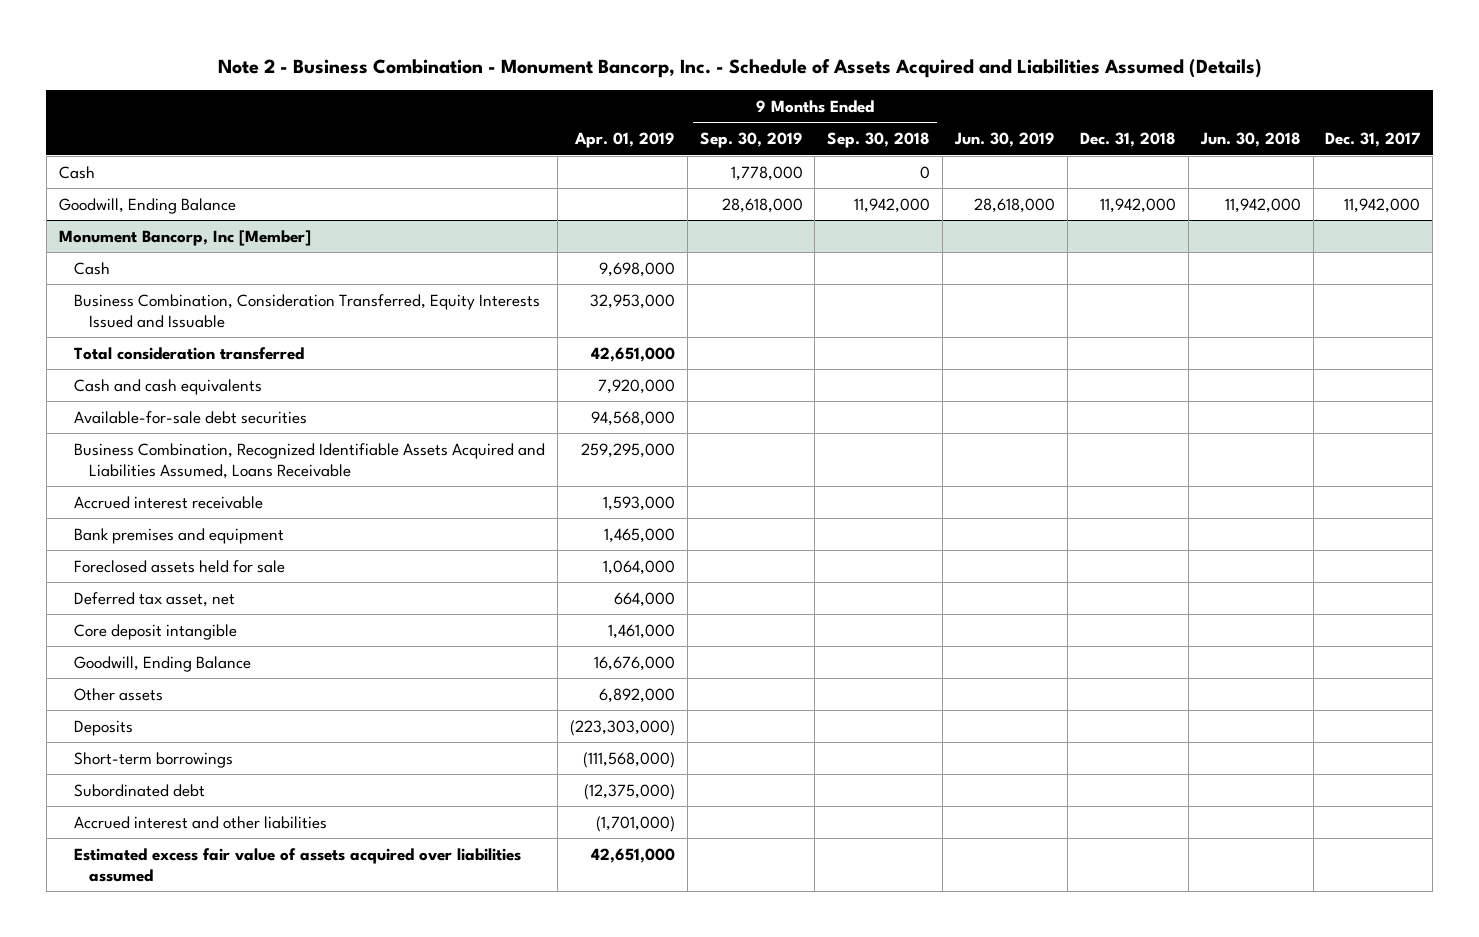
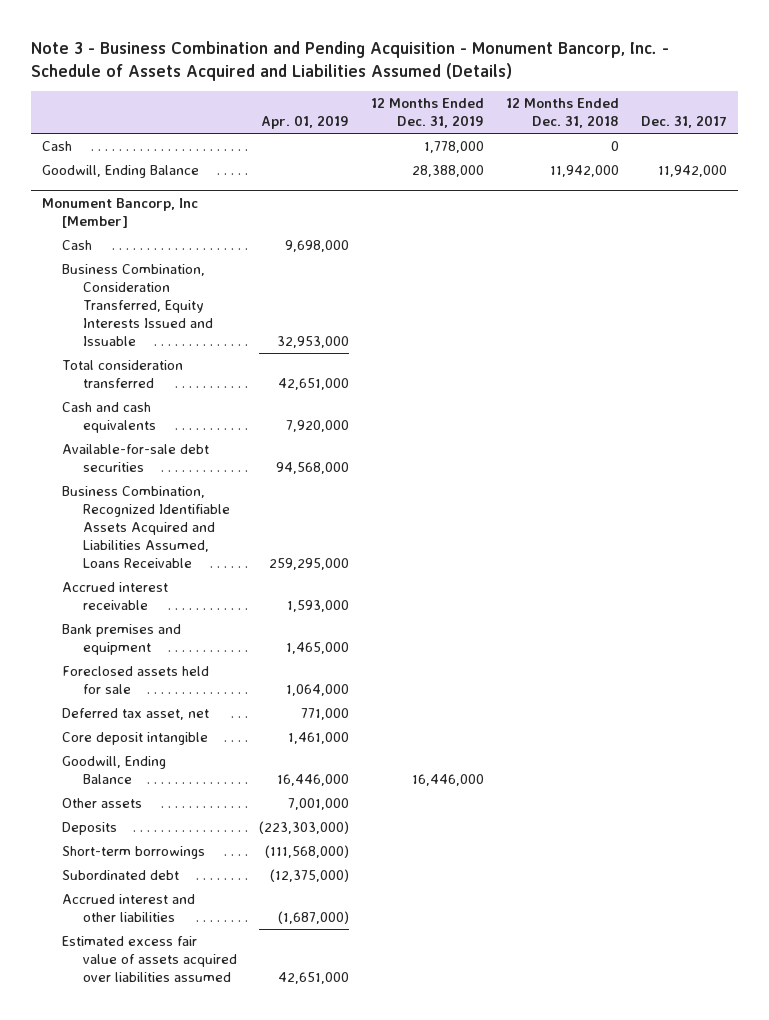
- Note 2 - Business Combination - Monument Bancorp, Inc. - Schedule of Assets Acquired and Liabilities Assumed (Details)
+ Note 3 - Business Combination and Pending Acquisition - Monument Bancorp, Inc. - Schedule of Assets Acquired and Liabilities Assumed (Details)
- | Apr. 01, 2019 | 9 Months Ended Sep. 30, 2019 | 9 Months Ended Sep. 30, 2018 | Jun. 30, 2019 | Dec. 31, 2018 | Jun. 30, 2018 | Dec. 31, 2017
+ | Apr. 01, 2019 | 12 Months Ended Dec. 31, 2019 | 12 Months Ended Dec. 31, 2018 | Dec. 31, 2017
@ Monument Bancorp, Inc [Member]
- Deferred tax asset, net | 664,000 | | | | | |
+ Deferred tax asset, net | 771,000 | | |
- Goodwill, Ending Balance | 16,676,000 | | | | | |
- Other assets | 6,892,000 | | | | | |
+ Goodwill, Ending Balance | 16,446,000 | 16,446,000 | |
+ Other assets | 7,001,000 | | |
- Accrued interest and other liabilities | (1,701,000) | | | | | |
+ Accrued interest and other liabilities | (1,687,000) | | |

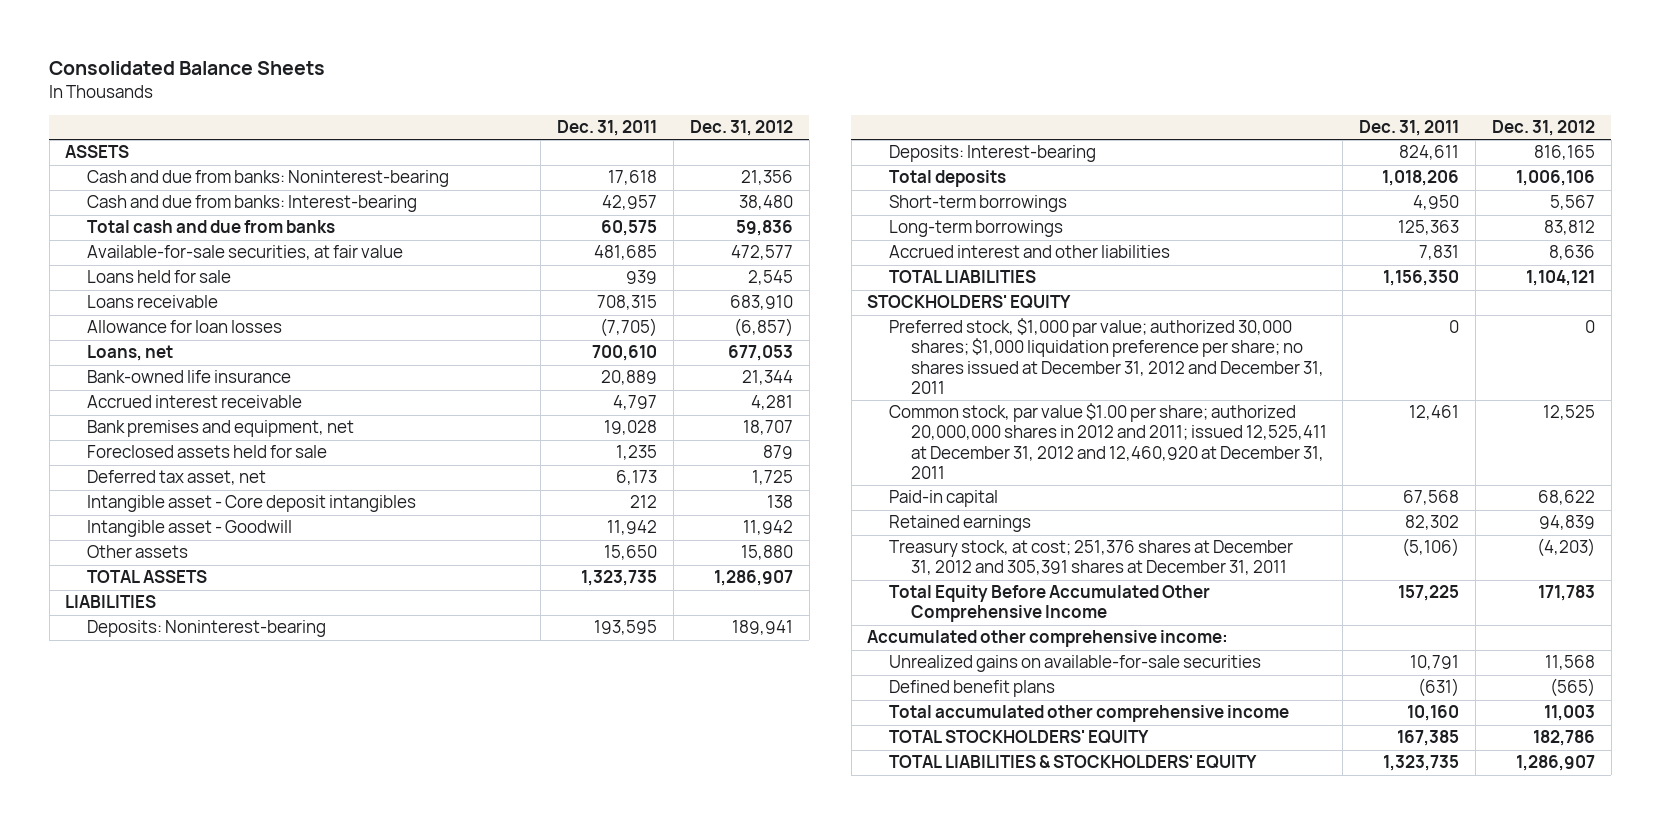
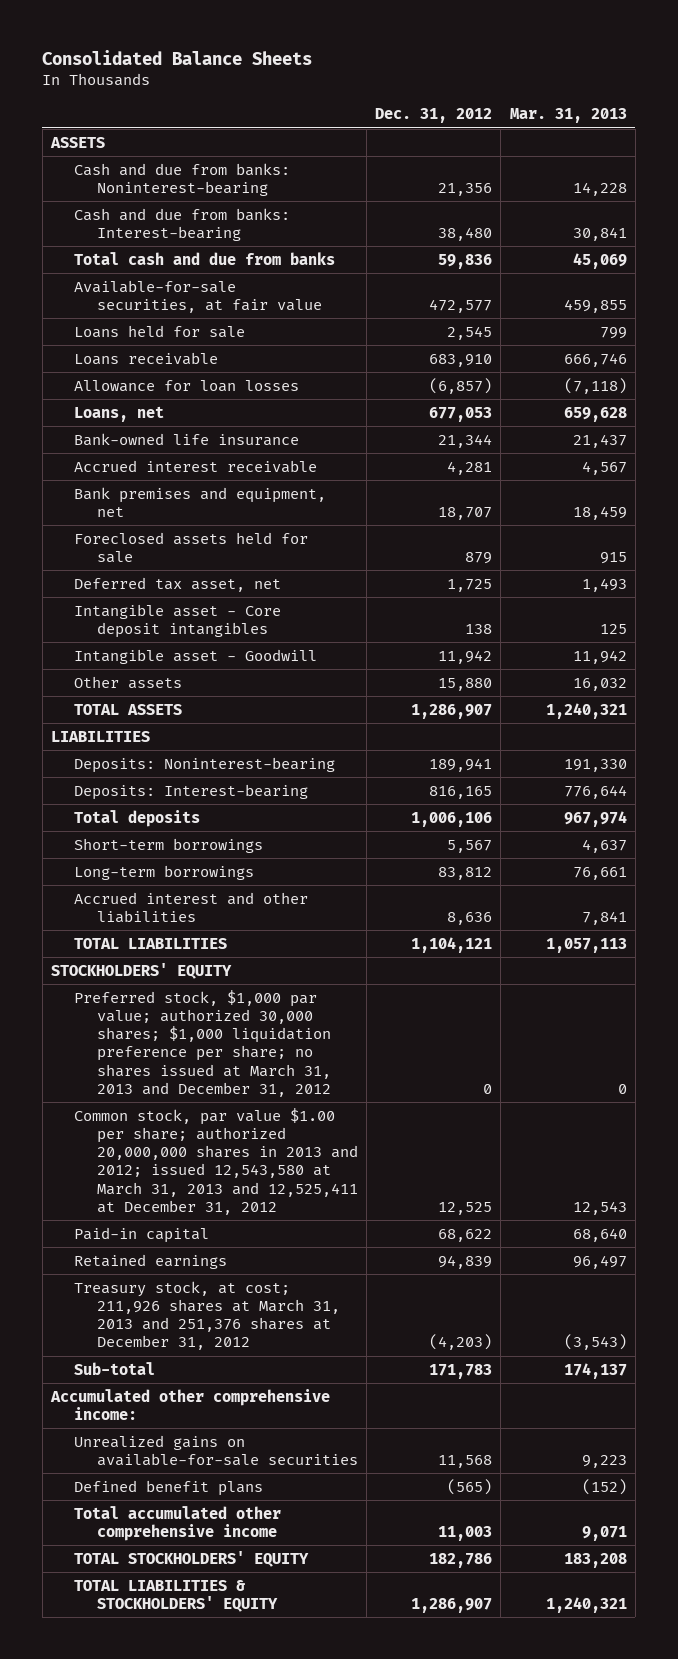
- | Dec. 31, 2011 | Dec. 31, 2012
+ | Dec. 31, 2012 | Mar. 31, 2013
- Preferred stock, $1,000 par value; authorized 30,000 shares; $1,000 liquidation preference per share; no shares issued at December 31, 2012 and December 31, 2011 | 0 | 0
- Common stock, par value $1.00 per share; authorized 20,000,000 shares in 2012 and 2011; issued 12,525,411 at December 31, 2012 and 12,460,920 at December 31, 2011 | 12,461 | 12,525
+ Preferred stock, $1,000 par value; authorized 30,000 shares; $1,000 liquidation preference per share; no shares issued at March 31, 2013 and December 31, 2012 | 0 | 0
+ Common stock, par value $1.00 per share; authorized 20,000,000 shares in 2013 and 2012; issued 12,543,580 at March 31, 2013 and 12,525,411 at December 31, 2012 | 12,525 | 12,543
- Treasury stock, at cost; 251,376 shares at December 31, 2012 and 305,391 shares at December 31, 2011 | (5,106) | (4,203)
- Total Equity Before Accumulated Other Comprehensive Income | 157,225 | 171,783
+ Treasury stock, at cost; 211,926 shares at March 31, 2013 and 251,376 shares at December 31, 2012 | (4,203) | (3,543)
+ Sub-total | 171,783 | 174,137

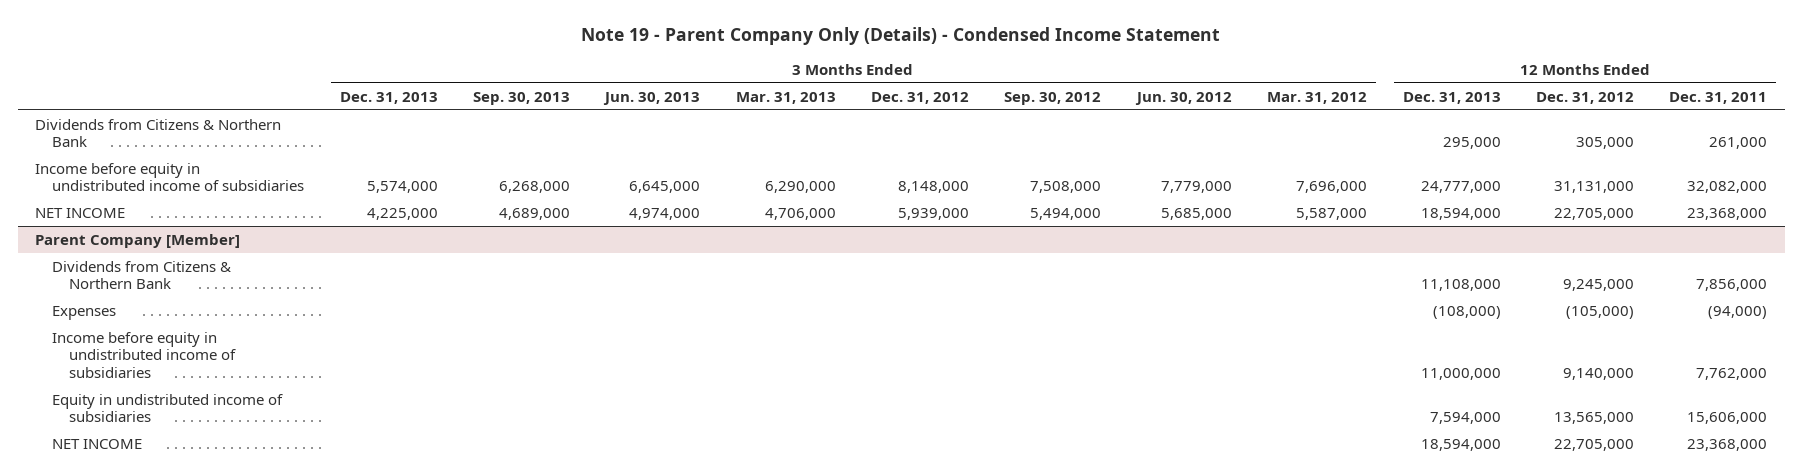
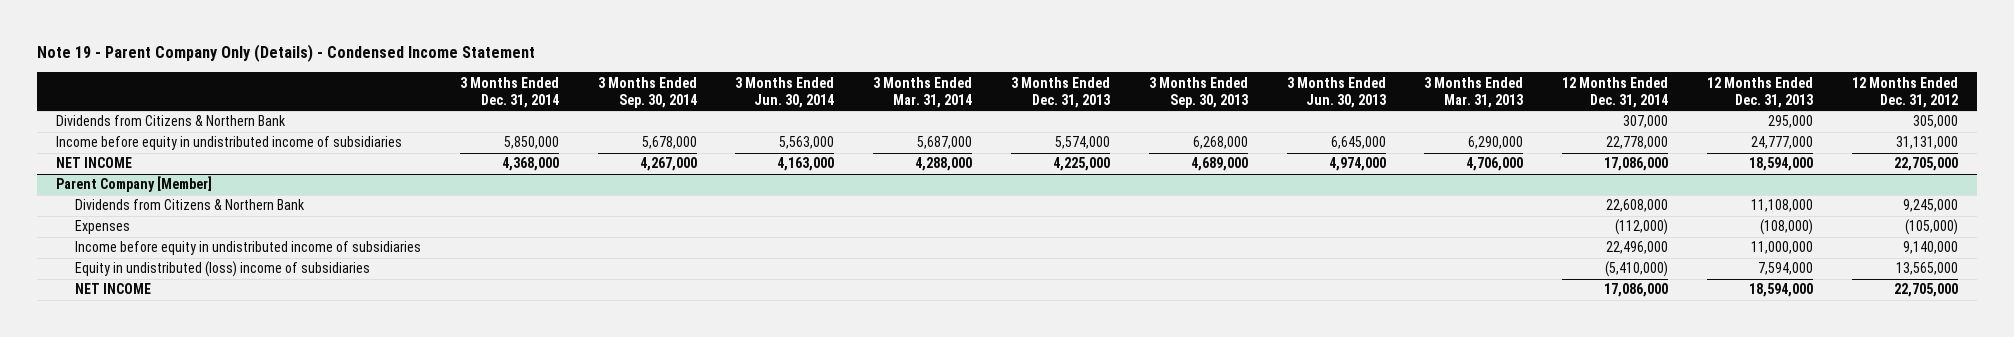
- | 3 Months Ended Dec. 31, 2013 | 3 Months Ended Sep. 30, 2013 | 3 Months Ended Jun. 30, 2013 | 3 Months Ended Mar. 31, 2013 | 3 Months Ended Dec. 31, 2012 | 3 Months Ended Sep. 30, 2012 | 3 Months Ended Jun. 30, 2012 | 3 Months Ended Mar. 31, 2012 | 12 Months Ended Dec. 31, 2013 | 12 Months Ended Dec. 31, 2012 | 12 Months Ended Dec. 31, 2011
+ | 3 Months Ended Dec. 31, 2014 | 3 Months Ended Sep. 30, 2014 | 3 Months Ended Jun. 30, 2014 | 3 Months Ended Mar. 31, 2014 | 3 Months Ended Dec. 31, 2013 | 3 Months Ended Sep. 30, 2013 | 3 Months Ended Jun. 30, 2013 | 3 Months Ended Mar. 31, 2013 | 12 Months Ended Dec. 31, 2014 | 12 Months Ended Dec. 31, 2013 | 12 Months Ended Dec. 31, 2012
@ Parent Company [Member]
- Equity in undistributed income of subsidiaries | | | | | | | | | 7,594,000 | 13,565,000 | 15,606,000
+ Equity in undistributed (loss) income of subsidiaries | | | | | | | | | (5,410,000) | 7,594,000 | 13,565,000

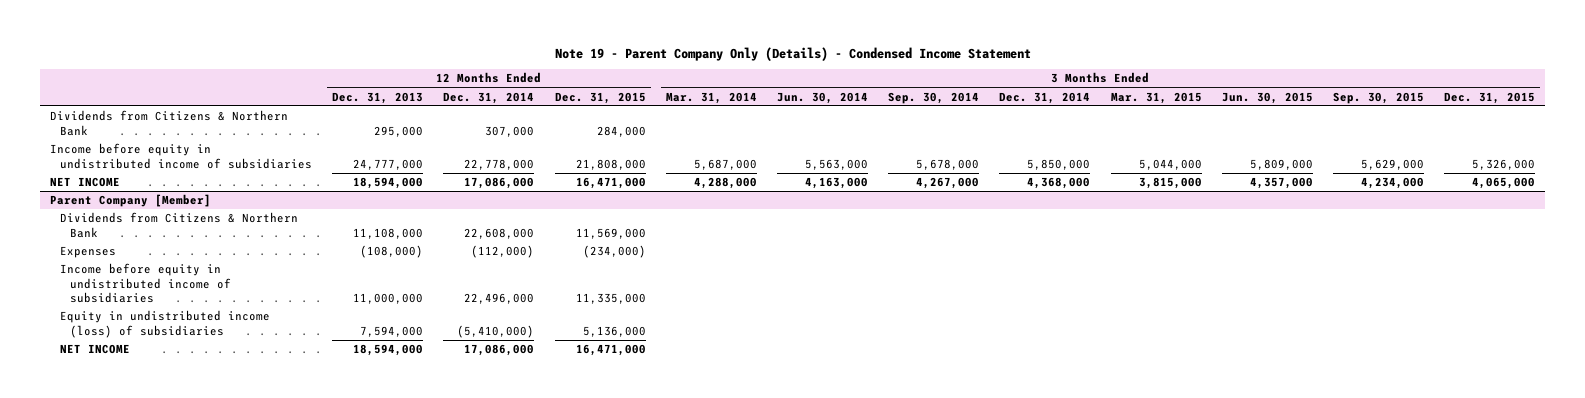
- | 3 Months Ended Dec. 31, 2014 | 3 Months Ended Sep. 30, 2014 | 3 Months Ended Jun. 30, 2014 | 3 Months Ended Mar. 31, 2014 | 3 Months Ended Dec. 31, 2013 | 3 Months Ended Sep. 30, 2013 | 3 Months Ended Jun. 30, 2013 | 3 Months Ended Mar. 31, 2013 | 12 Months Ended Dec. 31, 2014 | 12 Months Ended Dec. 31, 2013 | 12 Months Ended Dec. 31, 2012
+ | 12 Months Ended Dec. 31, 2013 | 12 Months Ended Dec. 31, 2014 | 12 Months Ended Dec. 31, 2015 | 3 Months Ended Mar. 31, 2014 | 3 Months Ended Jun. 30, 2014 | 3 Months Ended Sep. 30, 2014 | 3 Months Ended Dec. 31, 2014 | 3 Months Ended Mar. 31, 2015 | 3 Months Ended Jun. 30, 2015 | 3 Months Ended Sep. 30, 2015 | 3 Months Ended Dec. 31, 2015
@ Parent Company [Member]
- Equity in undistributed (loss) income of subsidiaries | | | | | | | | | (5,410,000) | 7,594,000 | 13,565,000
+ Equity in undistributed income (loss) of subsidiaries | 7,594,000 | (5,410,000) | 5,136,000 | | | | | | | |

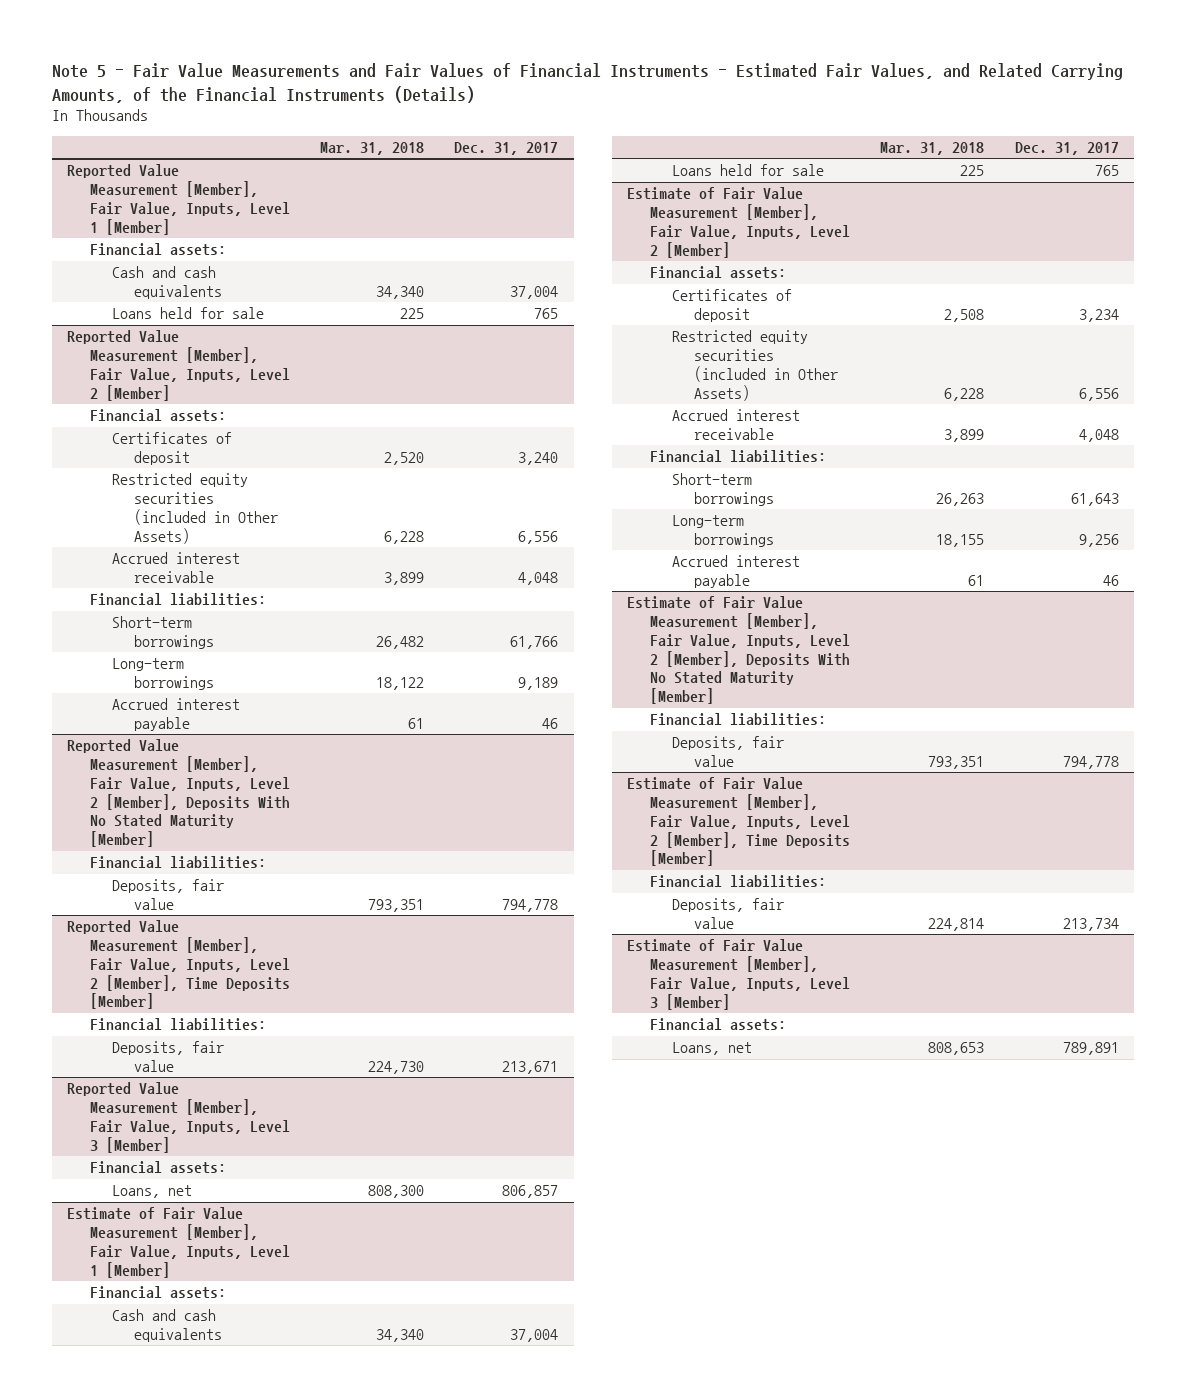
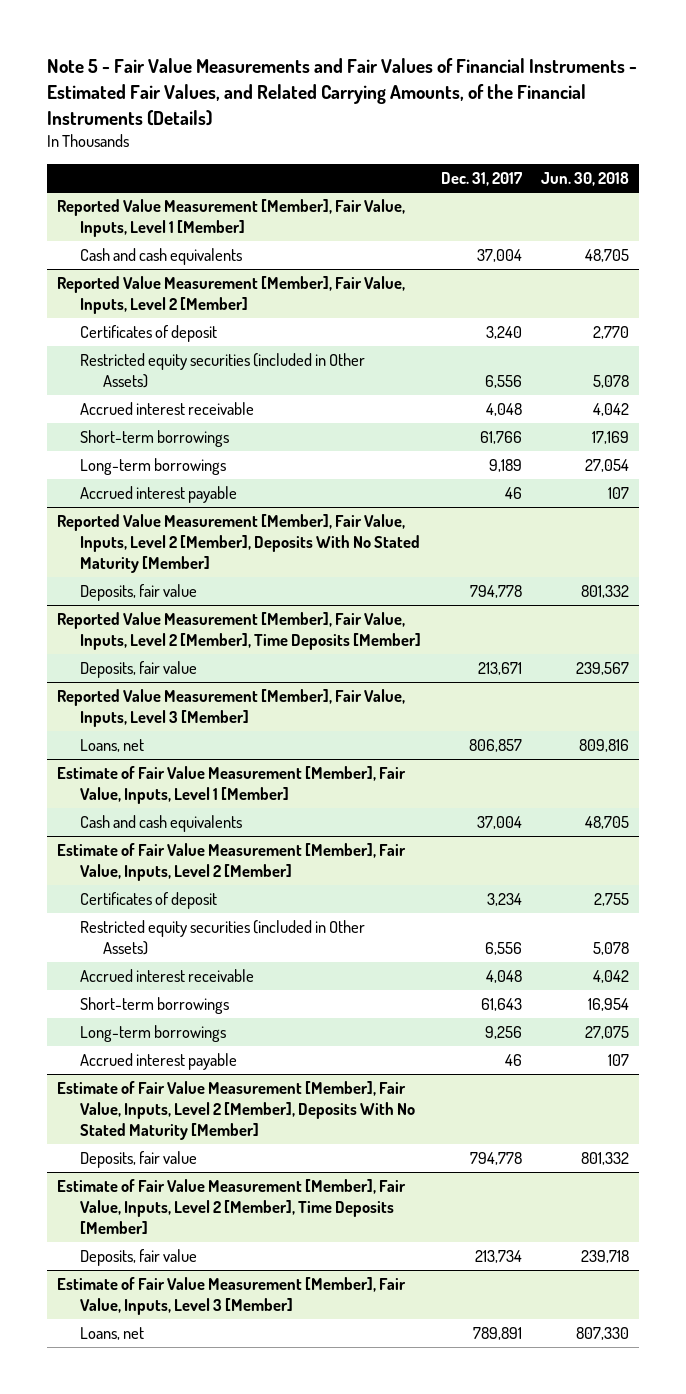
- | Mar. 31, 2018 | Dec. 31, 2017
+ | Dec. 31, 2017 | Jun. 30, 2018
@ Reported Value Measurement [Member], Fair Value, Inputs, Level 1 [Member]
- Financial assets:
- Loans held for sale | 225 | 765
@ Reported Value Measurement [Member], Fair Value, Inputs, Level 2 [Member]
- Financial assets:
- Financial liabilities:
@ Reported Value Measurement [Member], Fair Value, Inputs, Level 2 [Member], Deposits With No Stated Maturity [Member]
- Financial liabilities:
@ Reported Value Measurement [Member], Fair Value, Inputs, Level 2 [Member], Time Deposits [Member]
- Financial liabilities:
@ Reported Value Measurement [Member], Fair Value, Inputs, Level 3 [Member]
- Financial assets:
@ Estimate of Fair Value Measurement [Member], Fair Value, Inputs, Level 1 [Member]
- Financial assets:
- Loans held for sale | 225 | 765
@ Estimate of Fair Value Measurement [Member], Fair Value, Inputs, Level 2 [Member]
- Financial assets:
- Financial liabilities:
@ Estimate of Fair Value Measurement [Member], Fair Value, Inputs, Level 2 [Member], Deposits With No Stated Maturity [Member]
- Financial liabilities:
@ Estimate of Fair Value Measurement [Member], Fair Value, Inputs, Level 2 [Member], Time Deposits [Member]
- Financial liabilities:
@ Estimate of Fair Value Measurement [Member], Fair Value, Inputs, Level 3 [Member]
- Financial assets:

